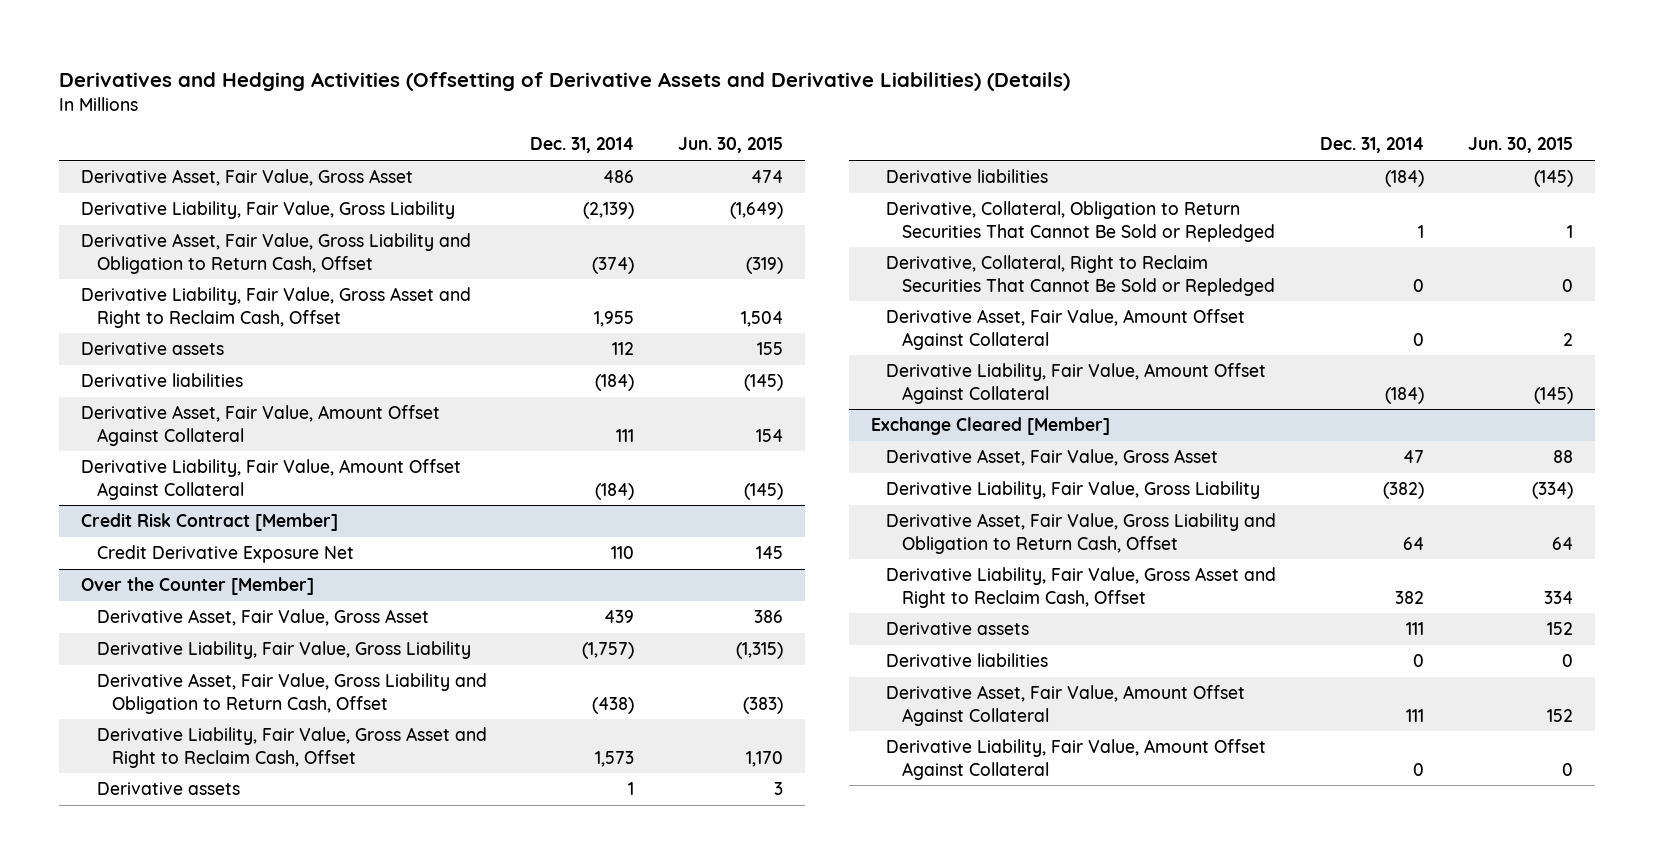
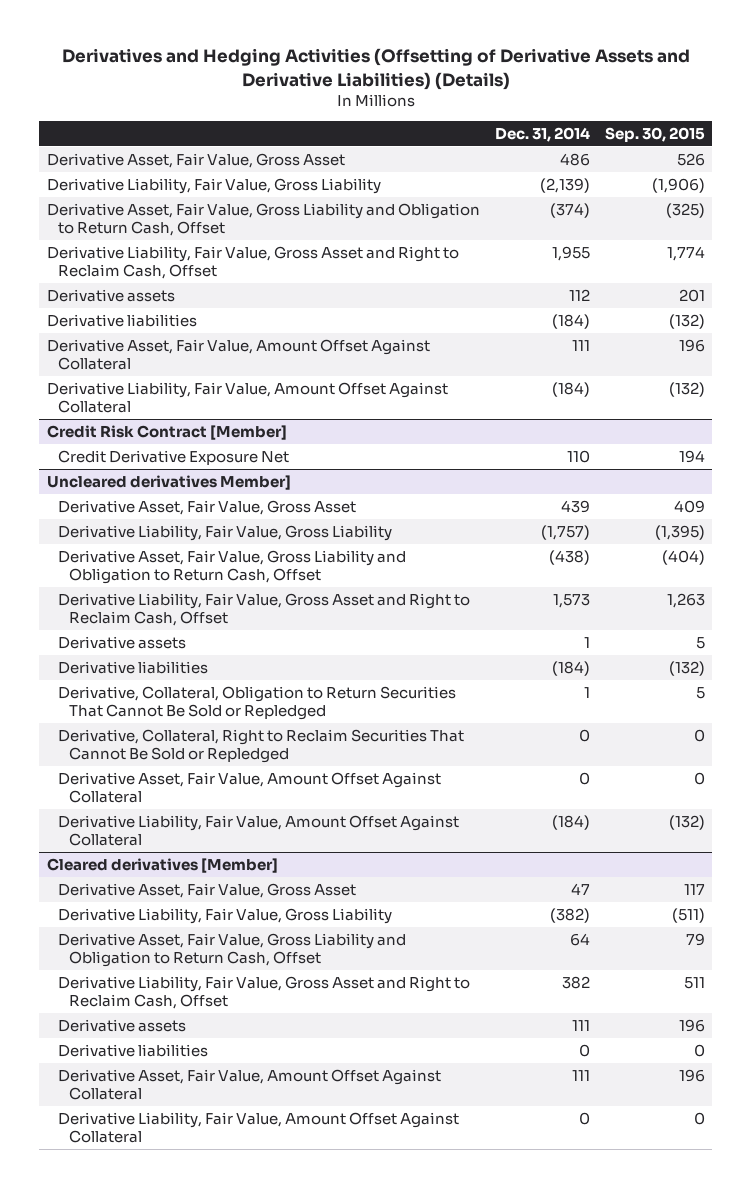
- | Dec. 31, 2014 | Jun. 30, 2015
+ | Dec. 31, 2014 | Sep. 30, 2015
- Over the Counter [Member]
+ Uncleared derivatives Member]
- Exchange Cleared [Member]
+ Cleared derivatives [Member]

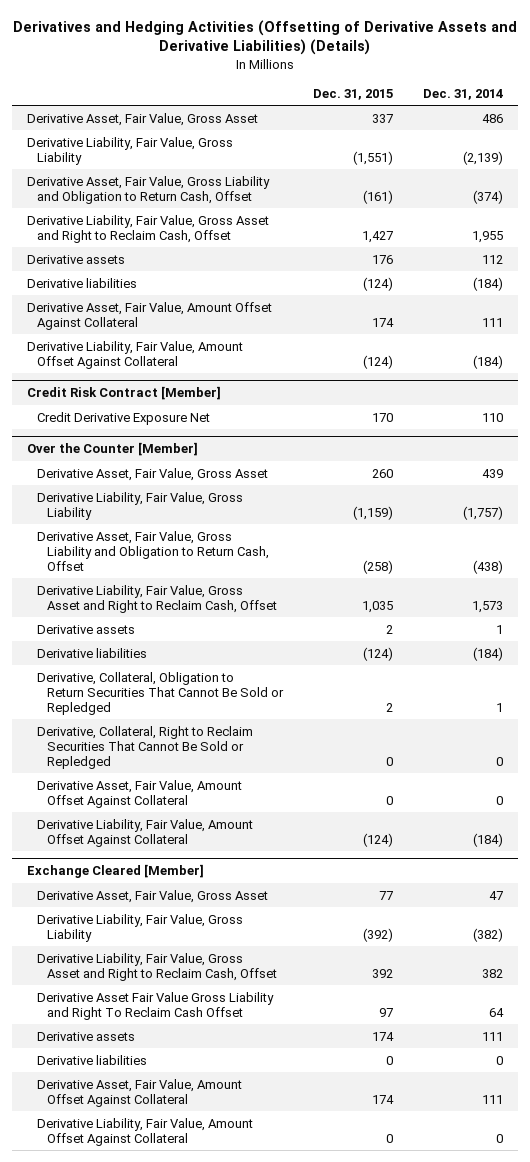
- | Dec. 31, 2014 | Sep. 30, 2015
+ | Dec. 31, 2015 | Dec. 31, 2014
- Uncleared derivatives Member]
+ Over the Counter [Member]
- Cleared derivatives [Member]
+ Exchange Cleared [Member]
- Derivative Asset, Fair Value, Gross Liability and Obligation to Return Cash, Offset | 64 | 79
+ Derivative Asset Fair Value Gross Liability and Right To Reclaim Cash Offset | 97 | 64

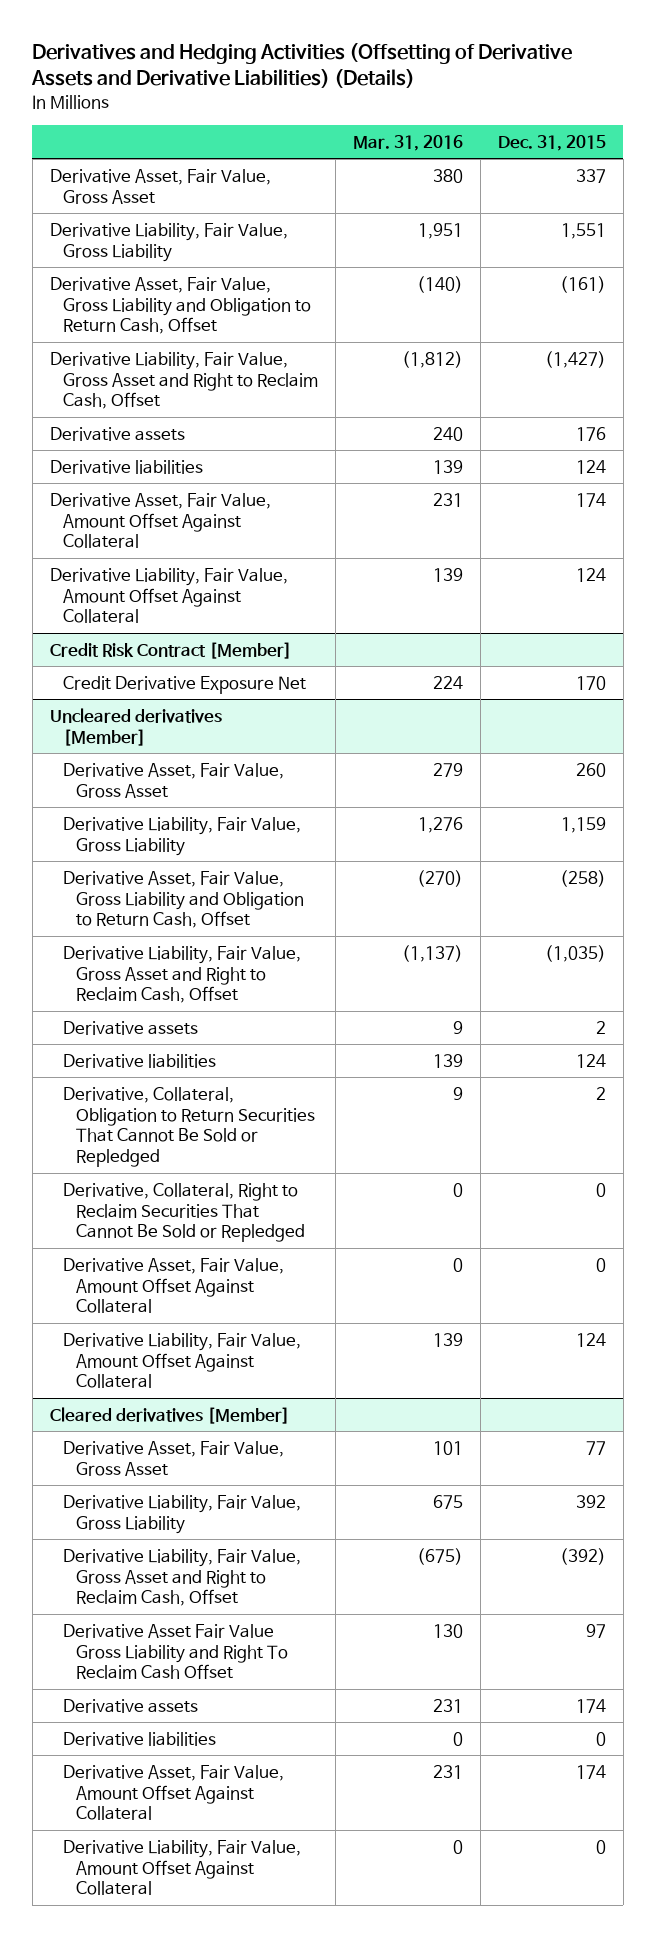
- | Dec. 31, 2015 | Dec. 31, 2014
+ | Mar. 31, 2016 | Dec. 31, 2015
- Derivative Liability, Fair Value, Gross Liability | (1,551) | (2,139)
+ Derivative Liability, Fair Value, Gross Liability | 1,951 | 1,551
- Derivative Liability, Fair Value, Gross Asset and Right to Reclaim Cash, Offset | 1,427 | 1,955
+ Derivative Liability, Fair Value, Gross Asset and Right to Reclaim Cash, Offset | (1,812) | (1,427)
- Derivative liabilities | (124) | (184)
+ Derivative liabilities | 139 | 124
- Derivative Liability, Fair Value, Amount Offset Against Collateral | (124) | (184)
+ Derivative Liability, Fair Value, Amount Offset Against Collateral | 139 | 124
- Over the Counter [Member]
+ Uncleared derivatives [Member]
- Derivative Liability, Fair Value, Gross Liability | (1,159) | (1,757)
+ Derivative Liability, Fair Value, Gross Liability | 1,276 | 1,159
- Derivative Liability, Fair Value, Gross Asset and Right to Reclaim Cash, Offset | 1,035 | 1,573
+ Derivative Liability, Fair Value, Gross Asset and Right to Reclaim Cash, Offset | (1,137) | (1,035)
- Derivative liabilities | (124) | (184)
+ Derivative liabilities | 139 | 124
- Derivative Liability, Fair Value, Amount Offset Against Collateral | (124) | (184)
- Exchange Cleared [Member]
+ Derivative Liability, Fair Value, Amount Offset Against Collateral | 139 | 124
+ Cleared derivatives [Member]
- Derivative Liability, Fair Value, Gross Liability | (392) | (382)
- Derivative Liability, Fair Value, Gross Asset and Right to Reclaim Cash, Offset | 392 | 382
+ Derivative Liability, Fair Value, Gross Liability | 675 | 392
+ Derivative Liability, Fair Value, Gross Asset and Right to Reclaim Cash, Offset | (675) | (392)

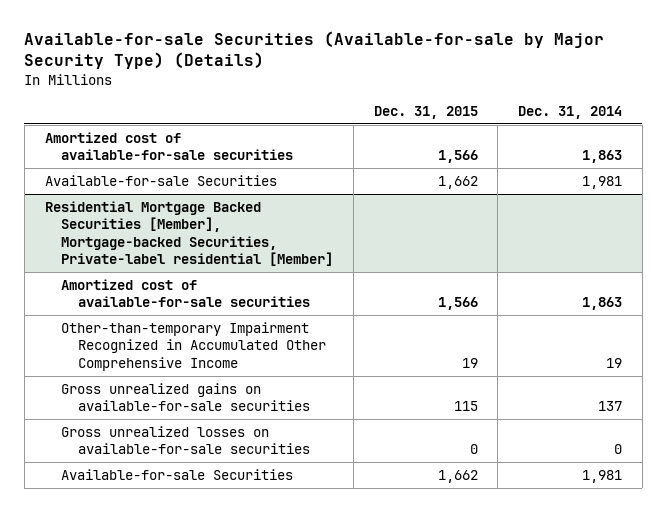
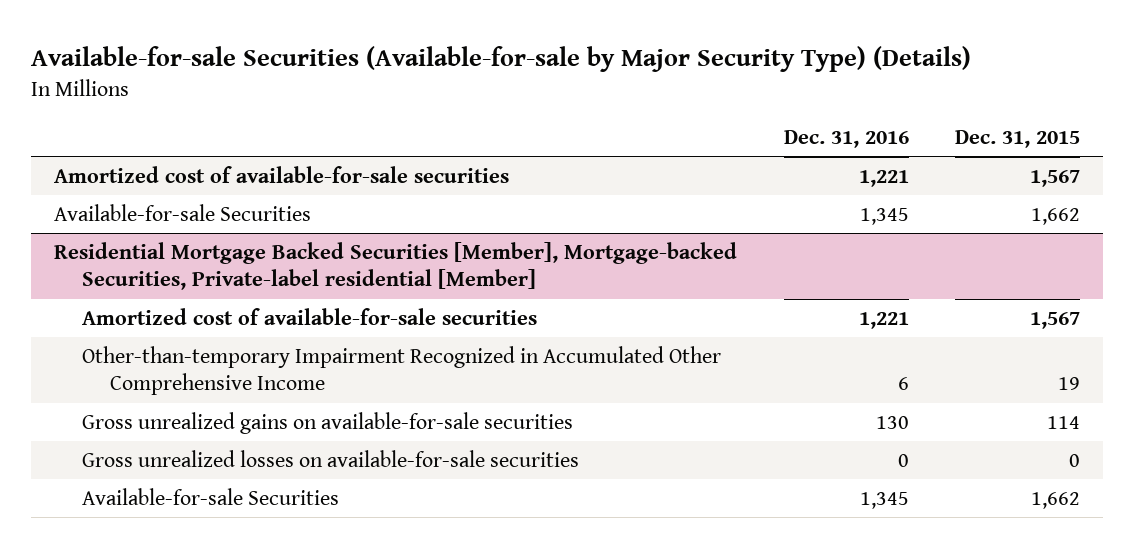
- | Dec. 31, 2015 | Dec. 31, 2014
+ | Dec. 31, 2016 | Dec. 31, 2015
- Amortized cost of available-for-sale securities | 1,566 | 1,863
+ Amortized cost of available-for-sale securities | 1,221 | 1,567
@ Residential Mortgage Backed Securities [Member], Mortgage-backed Securities, Private-label residential [Member]
- Amortized cost of available-for-sale securities | 1,566 | 1,863
+ Amortized cost of available-for-sale securities | 1,221 | 1,567
- Gross unrealized gains on available-for-sale securities | 115 | 137
+ Gross unrealized gains on available-for-sale securities | 130 | 114

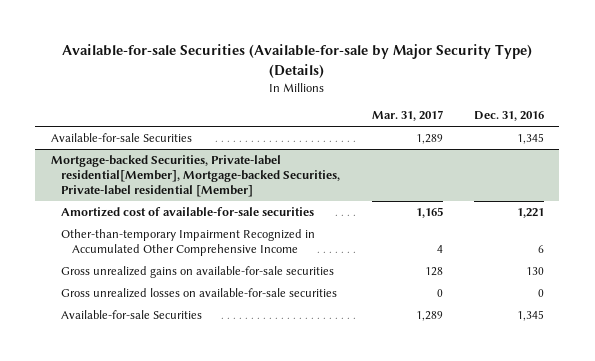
- | Dec. 31, 2016 | Dec. 31, 2015
+ | Mar. 31, 2017 | Dec. 31, 2016
- Amortized cost of available-for-sale securities | 1,221 | 1,567
- Residential Mortgage Backed Securities [Member], Mortgage-backed Securities, Private-label residential [Member]
+ Mortgage-backed Securities, Private-label residential[Member], Mortgage-backed Securities, Private-label residential [Member]

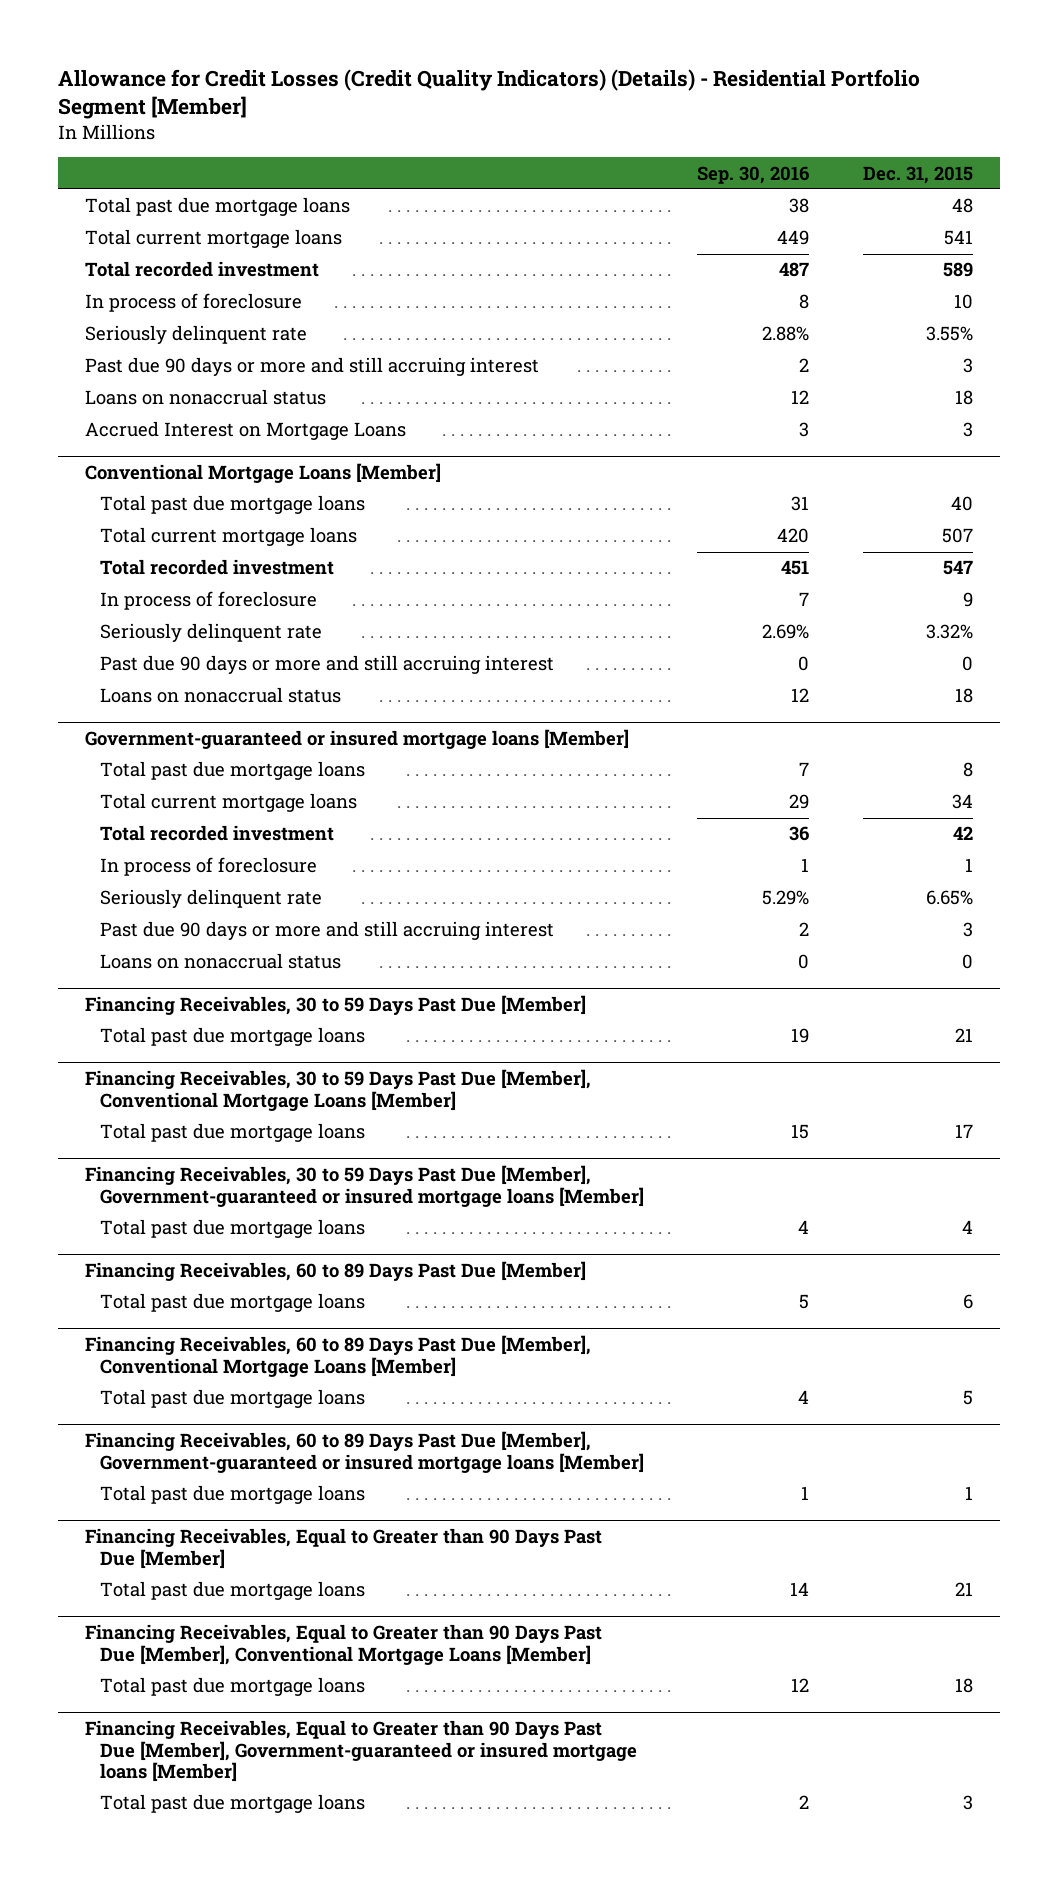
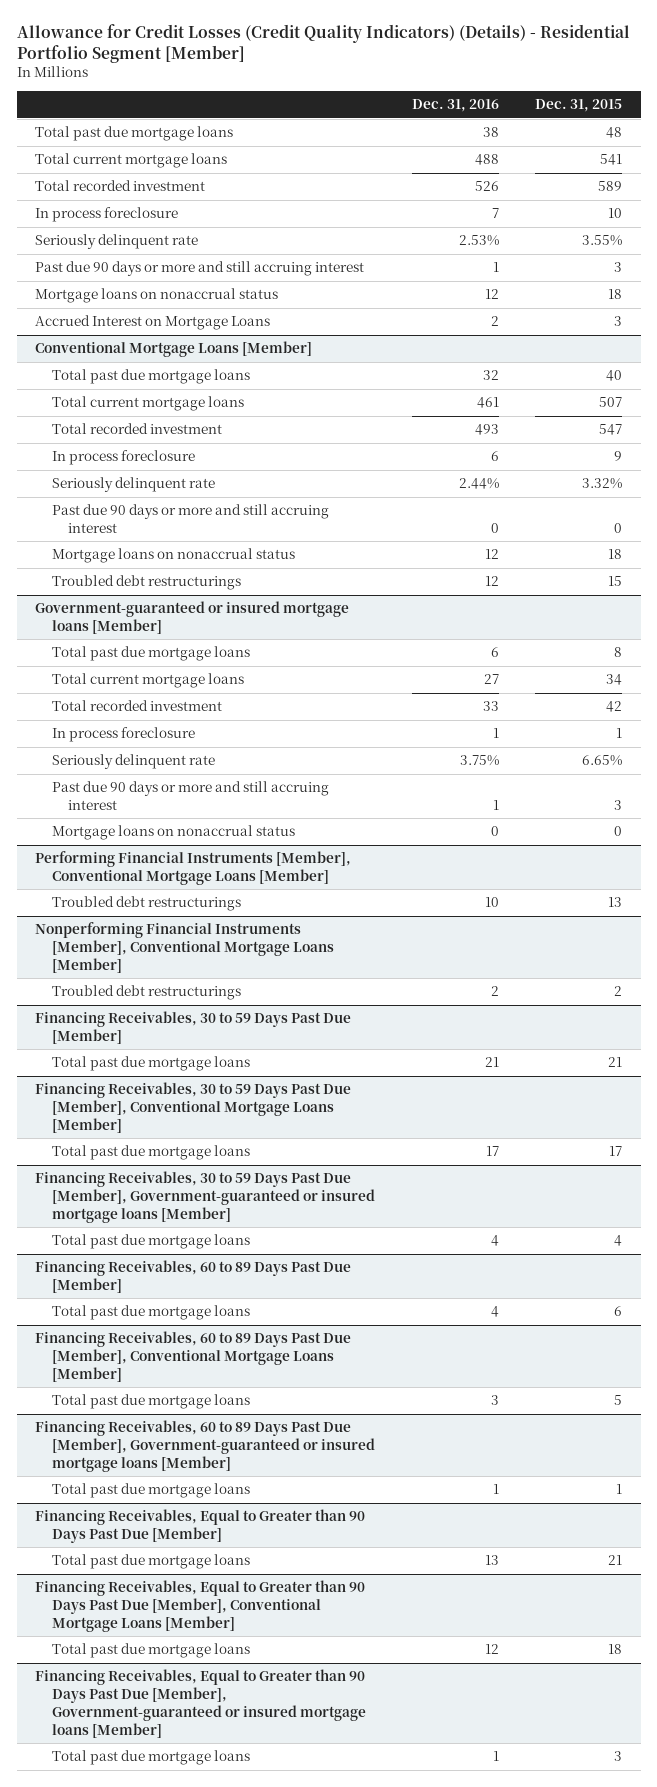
- | Sep. 30, 2016 | Dec. 31, 2015
+ | Dec. 31, 2016 | Dec. 31, 2015
- In process of foreclosure | 8 | 10
+ In process foreclosure | 7 | 10
- Loans on nonaccrual status | 12 | 18
+ Mortgage loans on nonaccrual status | 12 | 18
@ Conventional Mortgage Loans [Member]
- In process of foreclosure | 7 | 9
+ In process foreclosure | 6 | 9
- Loans on nonaccrual status | 12 | 18
+ Mortgage loans on nonaccrual status | 12 | 18
+ Troubled debt restructurings | 12 | 15
@ Government-guaranteed or insured mortgage loans [Member]
- In process of foreclosure | 1 | 1
+ In process foreclosure | 1 | 1
- Loans on nonaccrual status | 0 | 0
+ Mortgage loans on nonaccrual status | 0 | 0
+ Performing Financial Instruments [Member], Conventional Mortgage Loans [Member]
+ Troubled debt restructurings | 10 | 13
+ Nonperforming Financial Instruments [Member], Conventional Mortgage Loans [Member]
+ Troubled debt restructurings | 2 | 2

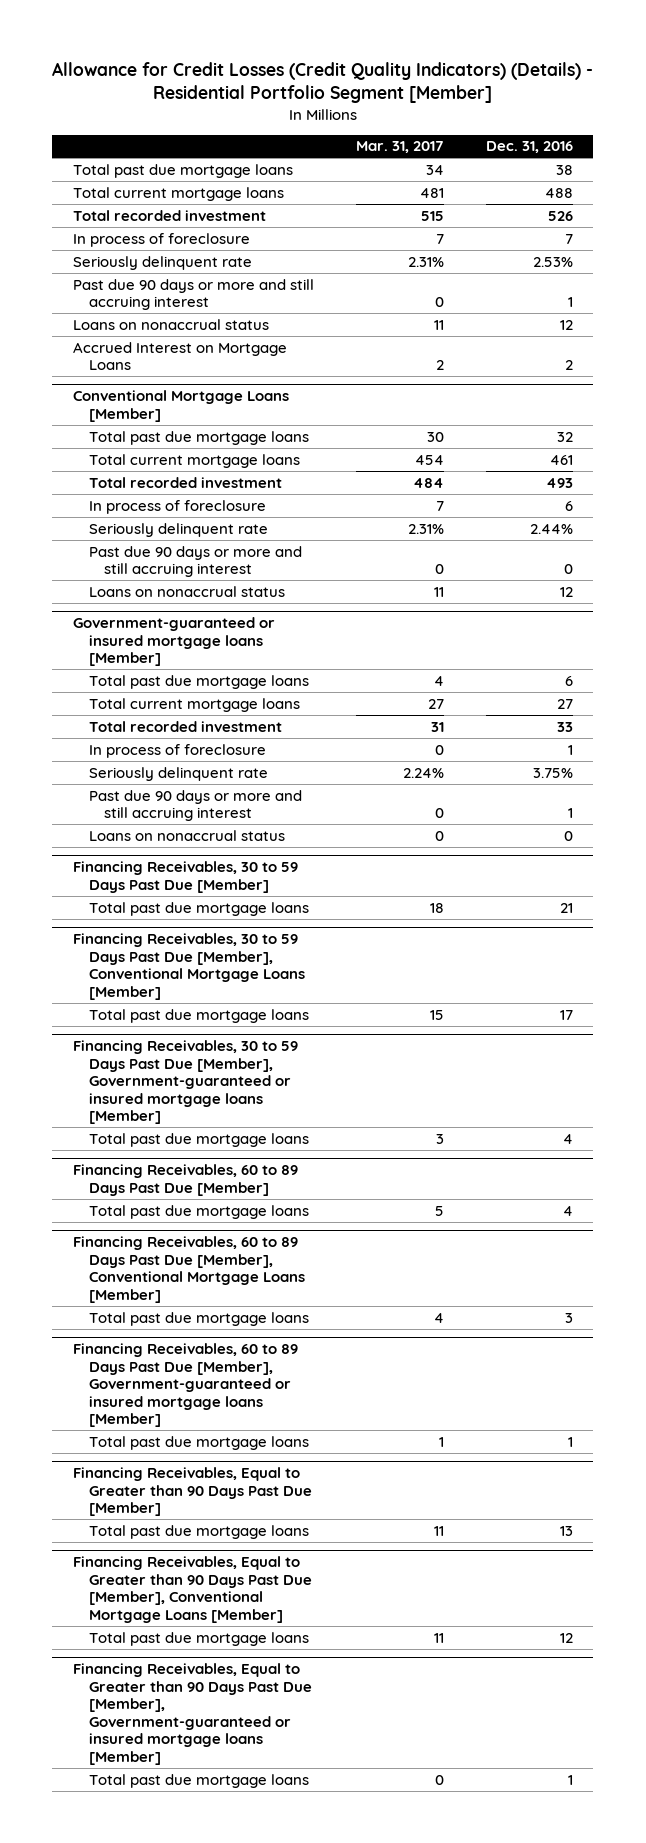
- | Dec. 31, 2016 | Dec. 31, 2015
+ | Mar. 31, 2017 | Dec. 31, 2016
- In process foreclosure | 7 | 10
+ In process of foreclosure | 7 | 7
- Mortgage loans on nonaccrual status | 12 | 18
+ Loans on nonaccrual status | 11 | 12
@ Conventional Mortgage Loans [Member]
- In process foreclosure | 6 | 9
+ In process of foreclosure | 7 | 6
- Mortgage loans on nonaccrual status | 12 | 18
- Troubled debt restructurings | 12 | 15
+ Loans on nonaccrual status | 11 | 12
@ Government-guaranteed or insured mortgage loans [Member]
- In process foreclosure | 1 | 1
+ In process of foreclosure | 0 | 1
- Mortgage loans on nonaccrual status | 0 | 0
- Performing Financial Instruments [Member], Conventional Mortgage Loans [Member]
- Troubled debt restructurings | 10 | 13
- Nonperforming Financial Instruments [Member], Conventional Mortgage Loans [Member]
- Troubled debt restructurings | 2 | 2
@ Government-guaranteed or insured mortgage loans [Member]
+ Loans on nonaccrual status | 0 | 0

